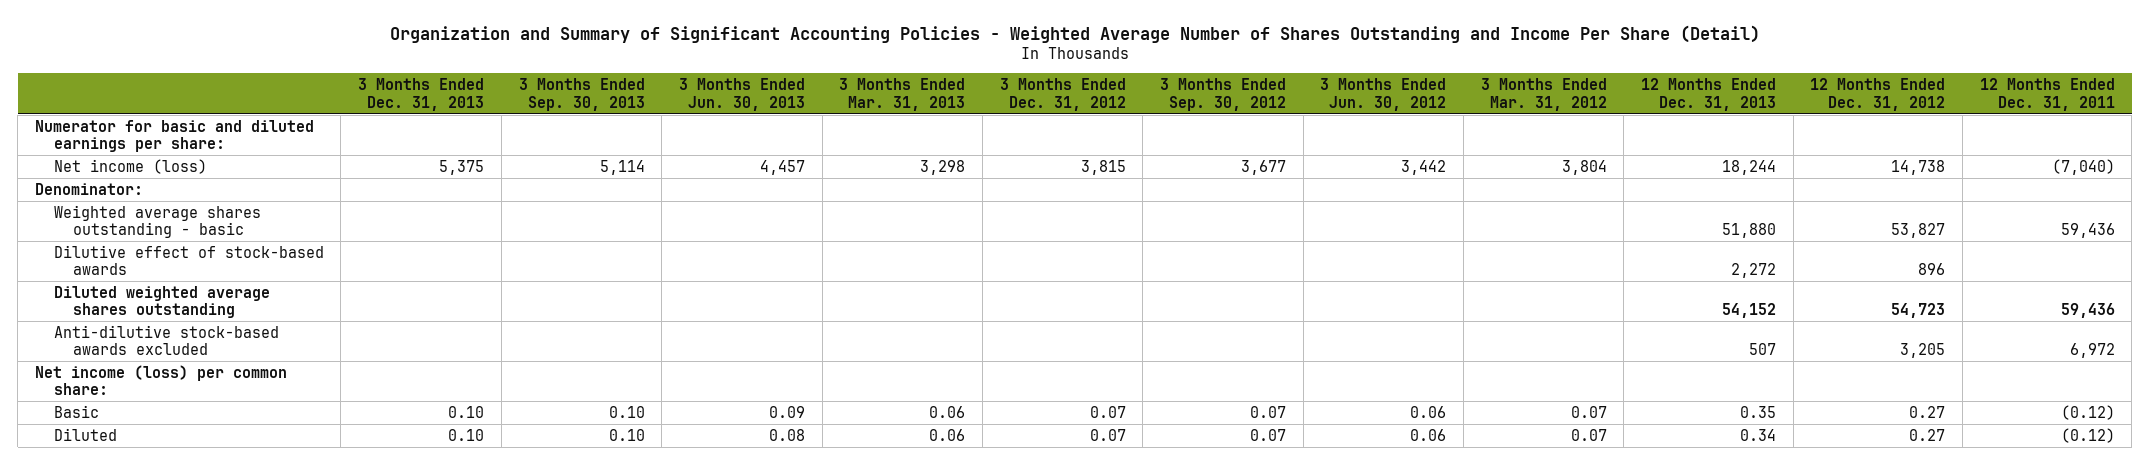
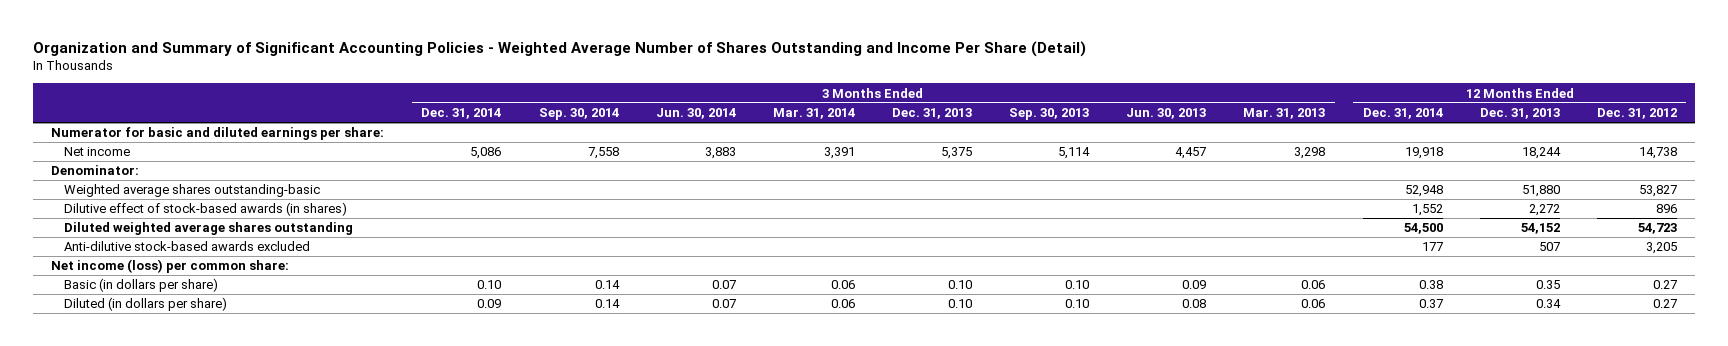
- | 3 Months Ended Dec. 31, 2013 | 3 Months Ended Sep. 30, 2013 | 3 Months Ended Jun. 30, 2013 | 3 Months Ended Mar. 31, 2013 | 3 Months Ended Dec. 31, 2012 | 3 Months Ended Sep. 30, 2012 | 3 Months Ended Jun. 30, 2012 | 3 Months Ended Mar. 31, 2012 | 12 Months Ended Dec. 31, 2013 | 12 Months Ended Dec. 31, 2012 | 12 Months Ended Dec. 31, 2011
+ | 3 Months Ended Dec. 31, 2014 | 3 Months Ended Sep. 30, 2014 | 3 Months Ended Jun. 30, 2014 | 3 Months Ended Mar. 31, 2014 | 3 Months Ended Dec. 31, 2013 | 3 Months Ended Sep. 30, 2013 | 3 Months Ended Jun. 30, 2013 | 3 Months Ended Mar. 31, 2013 | 12 Months Ended Dec. 31, 2014 | 12 Months Ended Dec. 31, 2013 | 12 Months Ended Dec. 31, 2012
- Net income (loss) | 5,375 | 5,114 | 4,457 | 3,298 | 3,815 | 3,677 | 3,442 | 3,804 | 18,244 | 14,738 | (7,040)
+ Net income | 5,086 | 7,558 | 3,883 | 3,391 | 5,375 | 5,114 | 4,457 | 3,298 | 19,918 | 18,244 | 14,738
- Weighted average shares outstanding - basic | | | | | | | | | 51,880 | 53,827 | 59,436
- Dilutive effect of stock-based awards | | | | | | | | | 2,272 | 896 |
+ Weighted average shares outstanding-basic | | | | | | | | | 52,948 | 51,880 | 53,827
+ Dilutive effect of stock-based awards (in shares) | | | | | | | | | 1,552 | 2,272 | 896
- Basic | 0.10 | 0.10 | 0.09 | 0.06 | 0.07 | 0.07 | 0.06 | 0.07 | 0.35 | 0.27 | (0.12)
- Diluted | 0.10 | 0.10 | 0.08 | 0.06 | 0.07 | 0.07 | 0.06 | 0.07 | 0.34 | 0.27 | (0.12)
+ Basic (in dollars per share) | 0.10 | 0.14 | 0.07 | 0.06 | 0.10 | 0.10 | 0.09 | 0.06 | 0.38 | 0.35 | 0.27
+ Diluted (in dollars per share) | 0.09 | 0.14 | 0.07 | 0.06 | 0.10 | 0.10 | 0.08 | 0.06 | 0.37 | 0.34 | 0.27

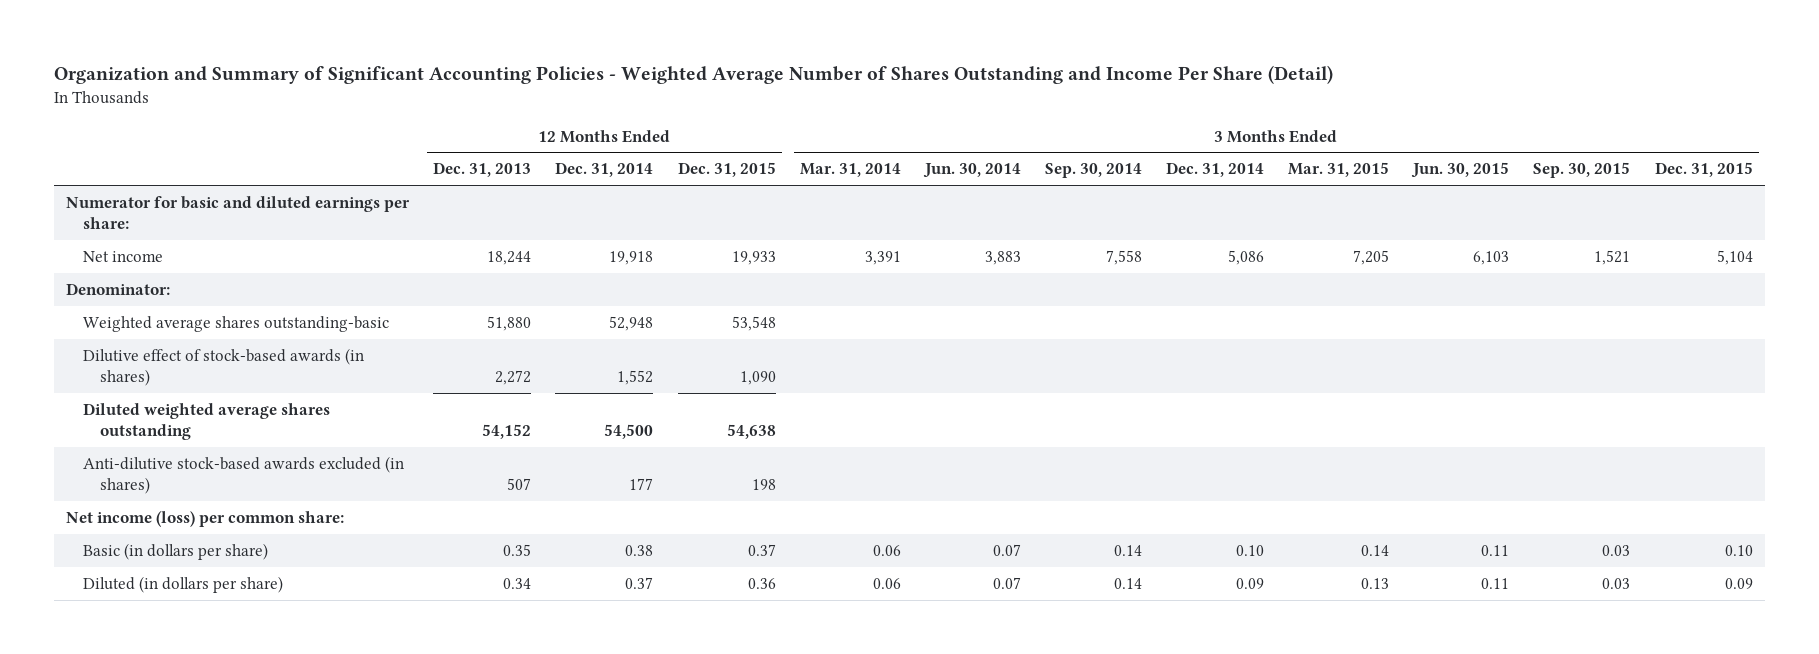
- | 3 Months Ended Dec. 31, 2014 | 3 Months Ended Sep. 30, 2014 | 3 Months Ended Jun. 30, 2014 | 3 Months Ended Mar. 31, 2014 | 3 Months Ended Dec. 31, 2013 | 3 Months Ended Sep. 30, 2013 | 3 Months Ended Jun. 30, 2013 | 3 Months Ended Mar. 31, 2013 | 12 Months Ended Dec. 31, 2014 | 12 Months Ended Dec. 31, 2013 | 12 Months Ended Dec. 31, 2012
+ | 12 Months Ended Dec. 31, 2013 | 12 Months Ended Dec. 31, 2014 | 12 Months Ended Dec. 31, 2015 | 3 Months Ended Mar. 31, 2014 | 3 Months Ended Jun. 30, 2014 | 3 Months Ended Sep. 30, 2014 | 3 Months Ended Dec. 31, 2014 | 3 Months Ended Mar. 31, 2015 | 3 Months Ended Jun. 30, 2015 | 3 Months Ended Sep. 30, 2015 | 3 Months Ended Dec. 31, 2015
- Anti-dilutive stock-based awards excluded | | | | | | | | | 177 | 507 | 3,205
+ Anti-dilutive stock-based awards excluded (in shares) | 507 | 177 | 198 | | | | | | | |

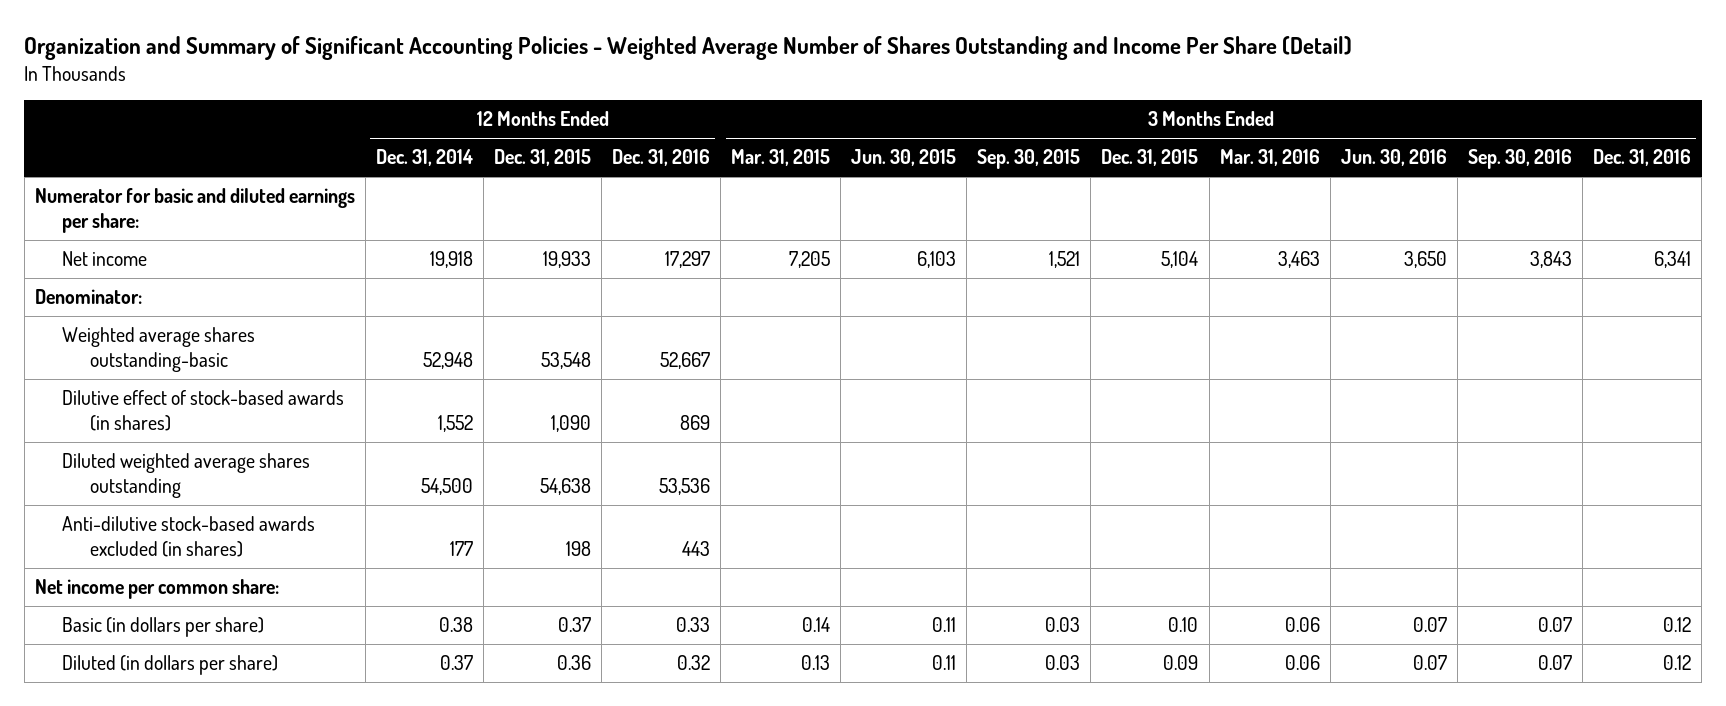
- | 12 Months Ended Dec. 31, 2013 | 12 Months Ended Dec. 31, 2014 | 12 Months Ended Dec. 31, 2015 | 3 Months Ended Mar. 31, 2014 | 3 Months Ended Jun. 30, 2014 | 3 Months Ended Sep. 30, 2014 | 3 Months Ended Dec. 31, 2014 | 3 Months Ended Mar. 31, 2015 | 3 Months Ended Jun. 30, 2015 | 3 Months Ended Sep. 30, 2015 | 3 Months Ended Dec. 31, 2015
+ | 12 Months Ended Dec. 31, 2014 | 12 Months Ended Dec. 31, 2015 | 12 Months Ended Dec. 31, 2016 | 3 Months Ended Mar. 31, 2015 | 3 Months Ended Jun. 30, 2015 | 3 Months Ended Sep. 30, 2015 | 3 Months Ended Dec. 31, 2015 | 3 Months Ended Mar. 31, 2016 | 3 Months Ended Jun. 30, 2016 | 3 Months Ended Sep. 30, 2016 | 3 Months Ended Dec. 31, 2016
- Net income (loss) per common share:
+ Net income per common share:

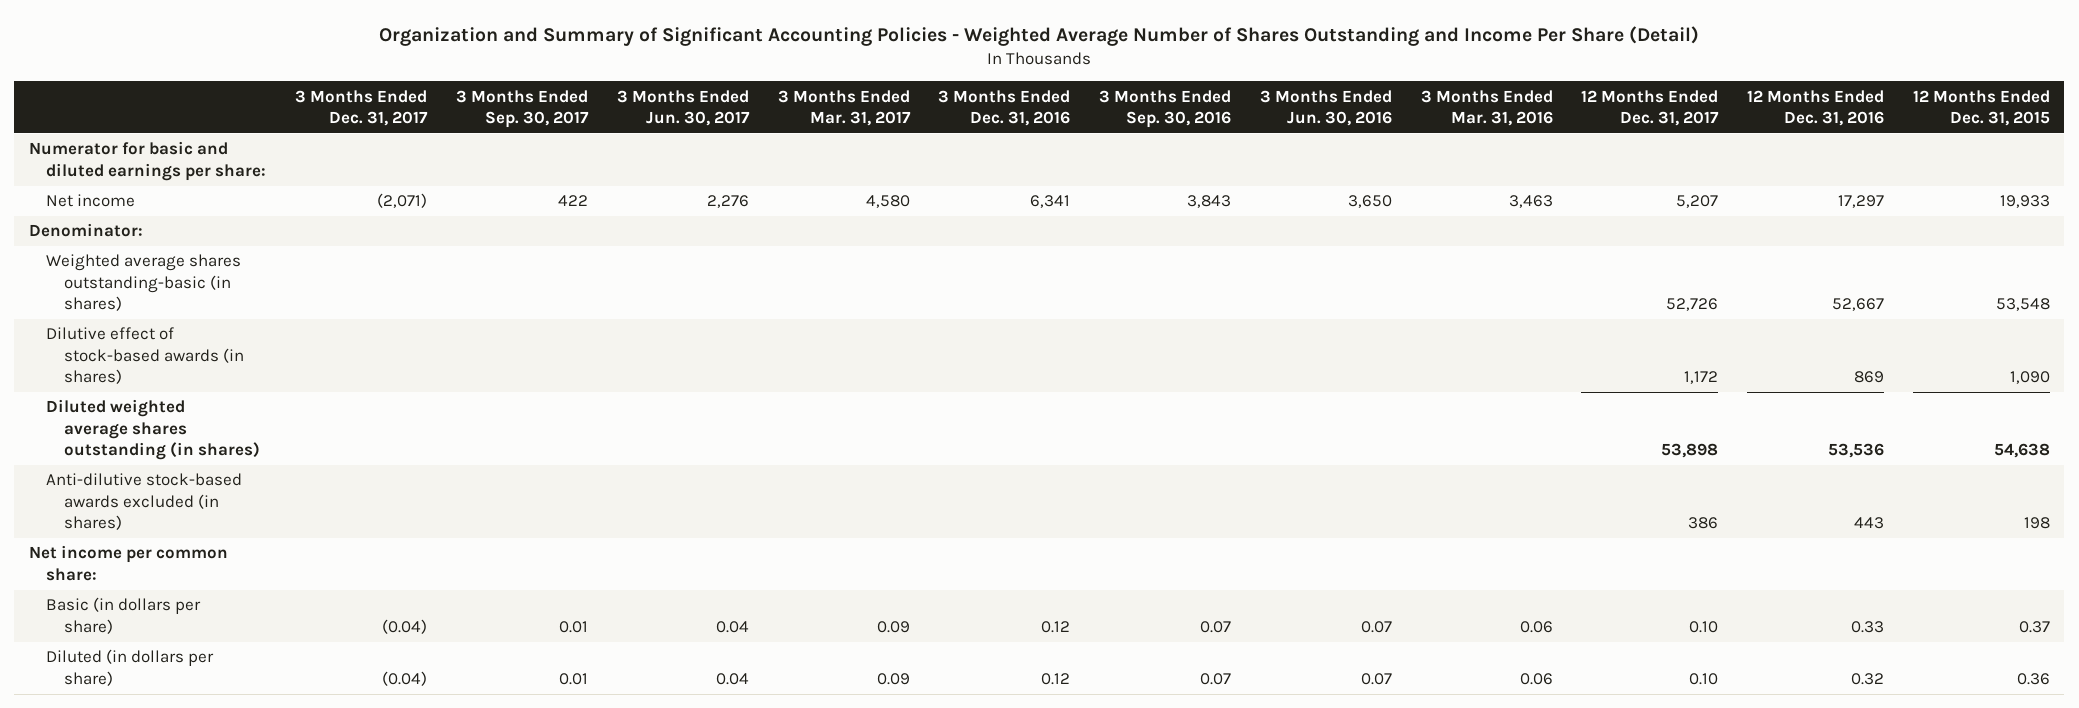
- | 12 Months Ended Dec. 31, 2014 | 12 Months Ended Dec. 31, 2015 | 12 Months Ended Dec. 31, 2016 | 3 Months Ended Mar. 31, 2015 | 3 Months Ended Jun. 30, 2015 | 3 Months Ended Sep. 30, 2015 | 3 Months Ended Dec. 31, 2015 | 3 Months Ended Mar. 31, 2016 | 3 Months Ended Jun. 30, 2016 | 3 Months Ended Sep. 30, 2016 | 3 Months Ended Dec. 31, 2016
+ | 3 Months Ended Dec. 31, 2017 | 3 Months Ended Sep. 30, 2017 | 3 Months Ended Jun. 30, 2017 | 3 Months Ended Mar. 31, 2017 | 3 Months Ended Dec. 31, 2016 | 3 Months Ended Sep. 30, 2016 | 3 Months Ended Jun. 30, 2016 | 3 Months Ended Mar. 31, 2016 | 12 Months Ended Dec. 31, 2017 | 12 Months Ended Dec. 31, 2016 | 12 Months Ended Dec. 31, 2015
- Weighted average shares outstanding-basic | 52,948 | 53,548 | 52,667 | | | | | | | |
+ Weighted average shares outstanding-basic (in shares) | | | | | | | | | 52,726 | 52,667 | 53,548
- Diluted weighted average shares outstanding | 54,500 | 54,638 | 53,536 | | | | | | | |
+ Diluted weighted average shares outstanding (in shares) | | | | | | | | | 53,898 | 53,536 | 54,638

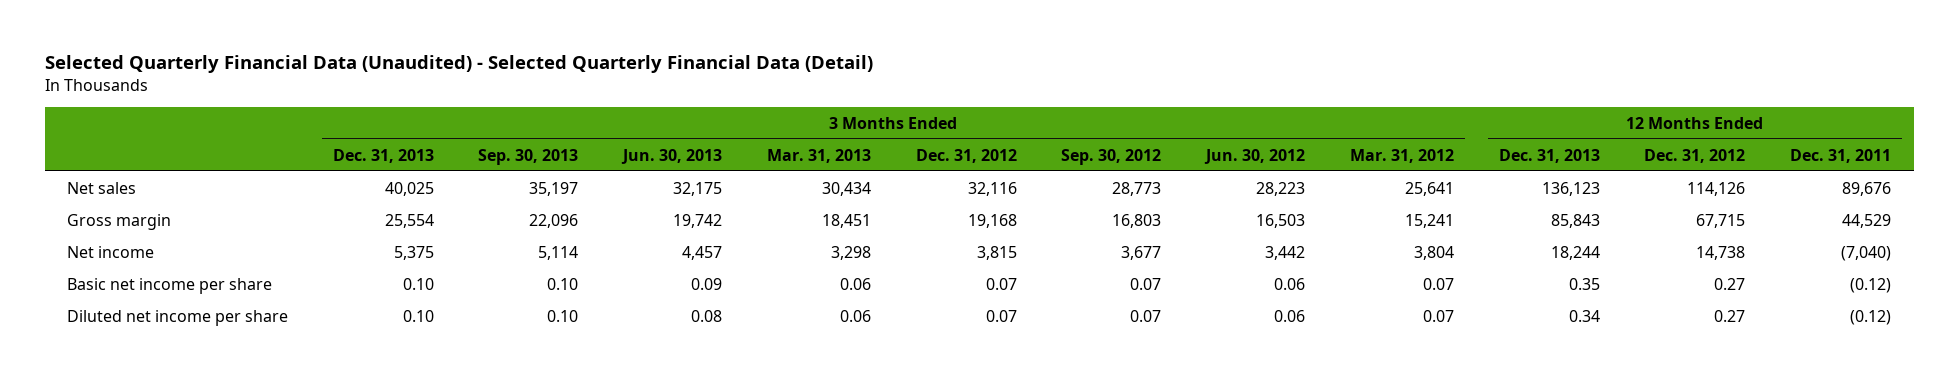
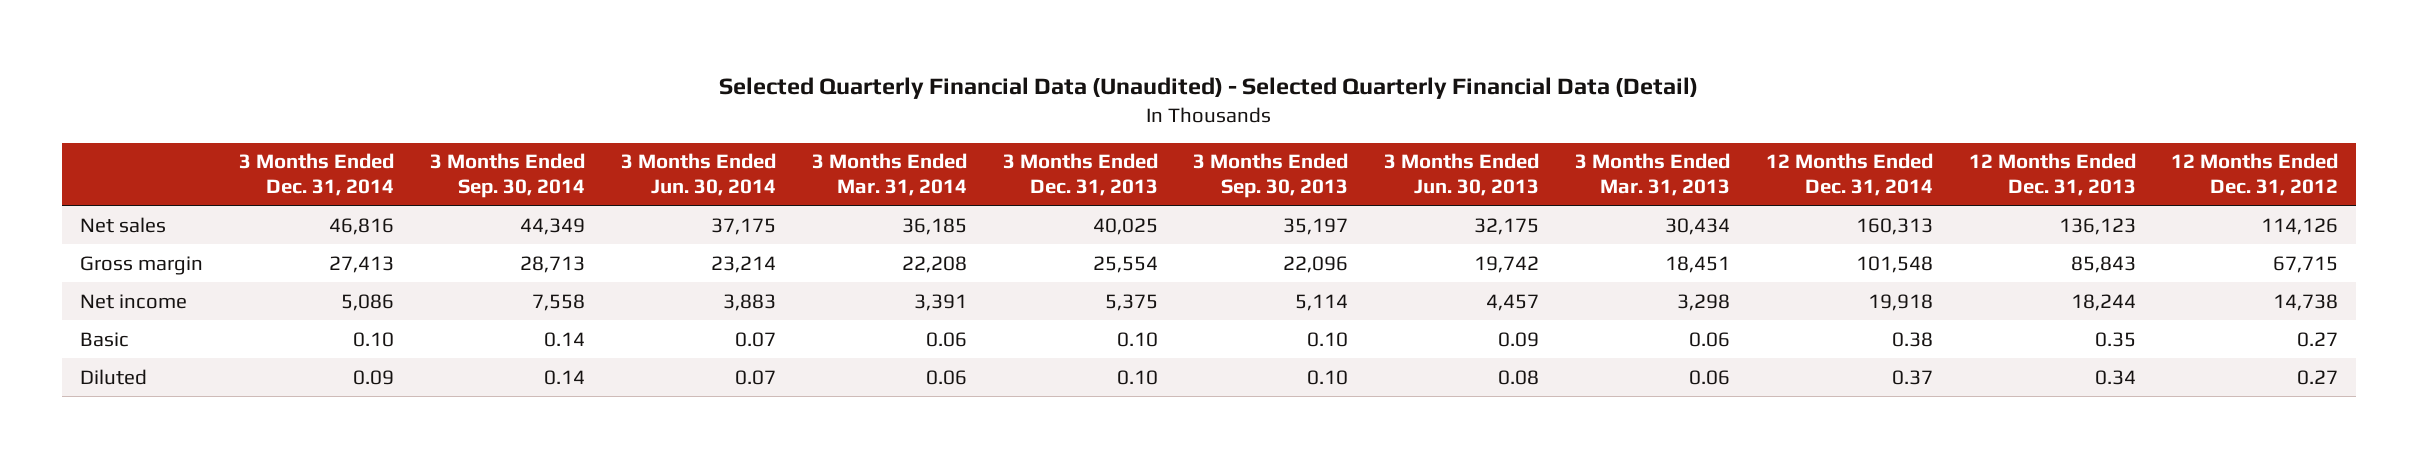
- | 3 Months Ended Dec. 31, 2013 | 3 Months Ended Sep. 30, 2013 | 3 Months Ended Jun. 30, 2013 | 3 Months Ended Mar. 31, 2013 | 3 Months Ended Dec. 31, 2012 | 3 Months Ended Sep. 30, 2012 | 3 Months Ended Jun. 30, 2012 | 3 Months Ended Mar. 31, 2012 | 12 Months Ended Dec. 31, 2013 | 12 Months Ended Dec. 31, 2012 | 12 Months Ended Dec. 31, 2011
+ | 3 Months Ended Dec. 31, 2014 | 3 Months Ended Sep. 30, 2014 | 3 Months Ended Jun. 30, 2014 | 3 Months Ended Mar. 31, 2014 | 3 Months Ended Dec. 31, 2013 | 3 Months Ended Sep. 30, 2013 | 3 Months Ended Jun. 30, 2013 | 3 Months Ended Mar. 31, 2013 | 12 Months Ended Dec. 31, 2014 | 12 Months Ended Dec. 31, 2013 | 12 Months Ended Dec. 31, 2012
- Basic net income per share | 0.10 | 0.10 | 0.09 | 0.06 | 0.07 | 0.07 | 0.06 | 0.07 | 0.35 | 0.27 | (0.12)
- Diluted net income per share | 0.10 | 0.10 | 0.08 | 0.06 | 0.07 | 0.07 | 0.06 | 0.07 | 0.34 | 0.27 | (0.12)
+ Basic | 0.10 | 0.14 | 0.07 | 0.06 | 0.10 | 0.10 | 0.09 | 0.06 | 0.38 | 0.35 | 0.27
+ Diluted | 0.09 | 0.14 | 0.07 | 0.06 | 0.10 | 0.10 | 0.08 | 0.06 | 0.37 | 0.34 | 0.27

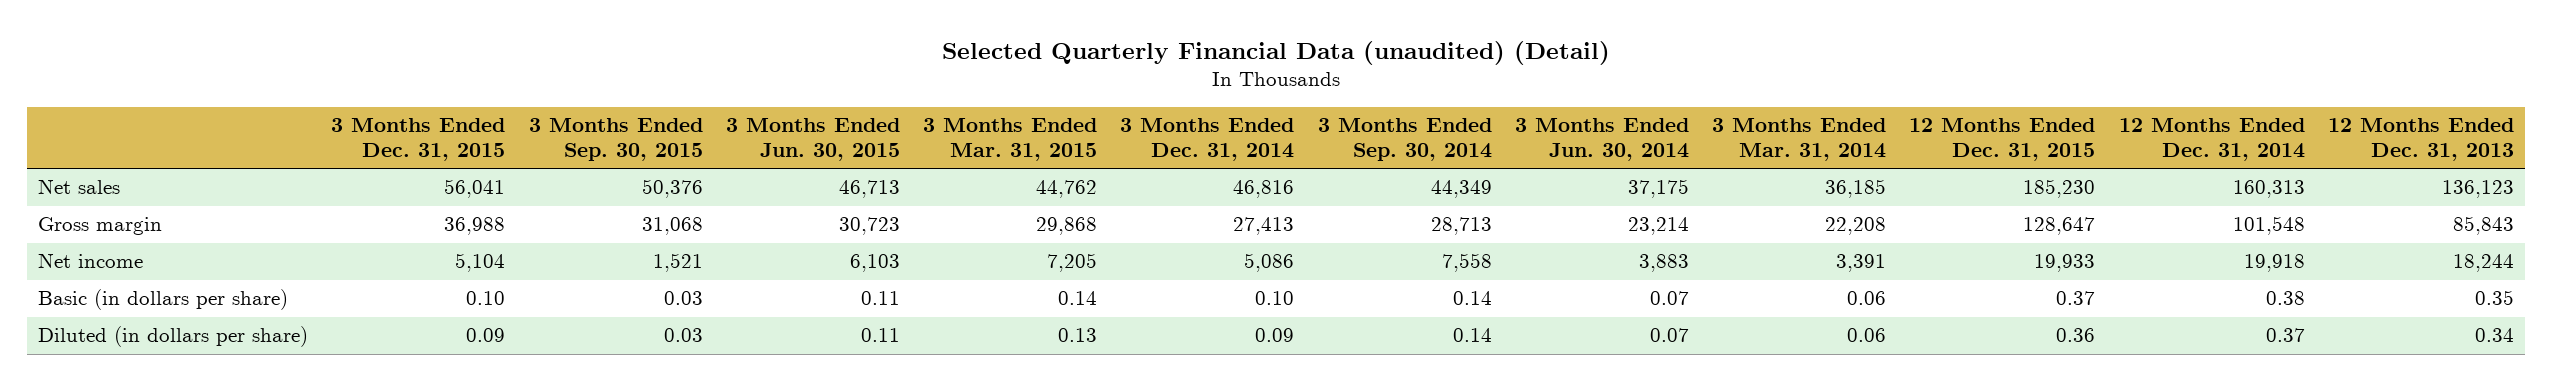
- Selected Quarterly Financial Data (Unaudited) - Selected Quarterly Financial Data (Detail)
+ Selected Quarterly Financial Data (unaudited) (Detail)
- | 3 Months Ended Dec. 31, 2014 | 3 Months Ended Sep. 30, 2014 | 3 Months Ended Jun. 30, 2014 | 3 Months Ended Mar. 31, 2014 | 3 Months Ended Dec. 31, 2013 | 3 Months Ended Sep. 30, 2013 | 3 Months Ended Jun. 30, 2013 | 3 Months Ended Mar. 31, 2013 | 12 Months Ended Dec. 31, 2014 | 12 Months Ended Dec. 31, 2013 | 12 Months Ended Dec. 31, 2012
+ | 3 Months Ended Dec. 31, 2015 | 3 Months Ended Sep. 30, 2015 | 3 Months Ended Jun. 30, 2015 | 3 Months Ended Mar. 31, 2015 | 3 Months Ended Dec. 31, 2014 | 3 Months Ended Sep. 30, 2014 | 3 Months Ended Jun. 30, 2014 | 3 Months Ended Mar. 31, 2014 | 12 Months Ended Dec. 31, 2015 | 12 Months Ended Dec. 31, 2014 | 12 Months Ended Dec. 31, 2013
- Basic | 0.10 | 0.14 | 0.07 | 0.06 | 0.10 | 0.10 | 0.09 | 0.06 | 0.38 | 0.35 | 0.27
- Diluted | 0.09 | 0.14 | 0.07 | 0.06 | 0.10 | 0.10 | 0.08 | 0.06 | 0.37 | 0.34 | 0.27
+ Basic (in dollars per share) | 0.10 | 0.03 | 0.11 | 0.14 | 0.10 | 0.14 | 0.07 | 0.06 | 0.37 | 0.38 | 0.35
+ Diluted (in dollars per share) | 0.09 | 0.03 | 0.11 | 0.13 | 0.09 | 0.14 | 0.07 | 0.06 | 0.36 | 0.37 | 0.34

